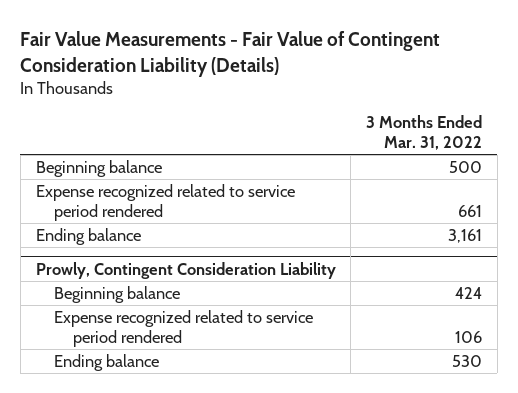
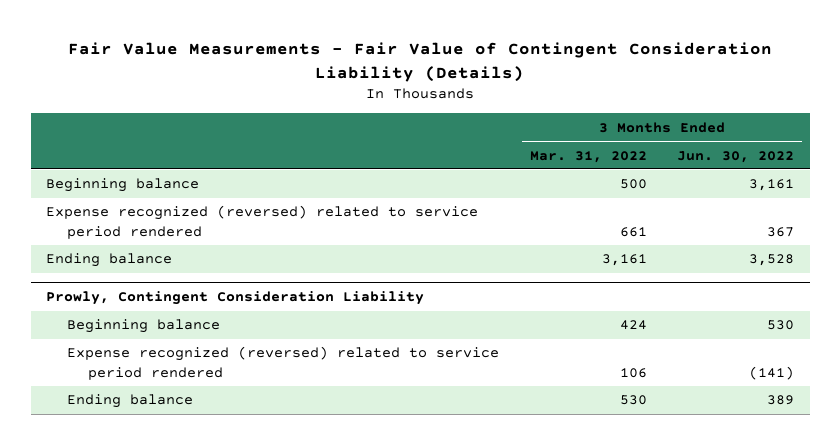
- | 3 Months Ended Mar. 31, 2022
+ | 3 Months Ended Mar. 31, 2022 | 3 Months Ended Jun. 30, 2022
- Expense recognized related to service period rendered | 661
+ Expense recognized (reversed) related to service period rendered | 661 | 367
@ Prowly, Contingent Consideration Liability
- Expense recognized related to service period rendered | 106
+ Expense recognized (reversed) related to service period rendered | 106 | (141)

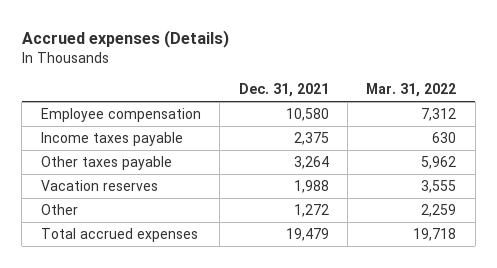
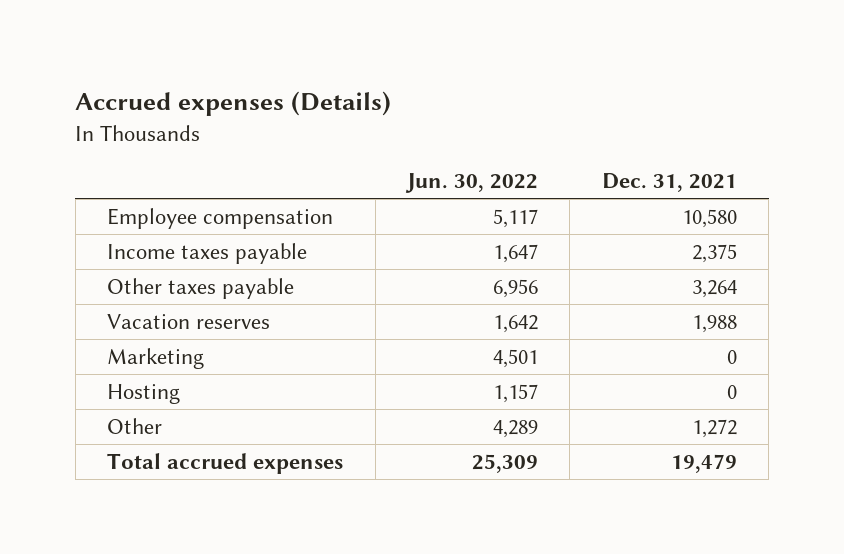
- | Dec. 31, 2021 | Mar. 31, 2022
+ | Jun. 30, 2022 | Dec. 31, 2021
+ Marketing | 4,501 | 0
+ Hosting | 1,157 | 0

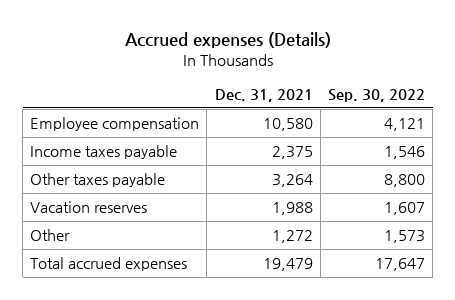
- | Jun. 30, 2022 | Dec. 31, 2021
+ | Dec. 31, 2021 | Sep. 30, 2022
- Marketing | 4,501 | 0
- Hosting | 1,157 | 0

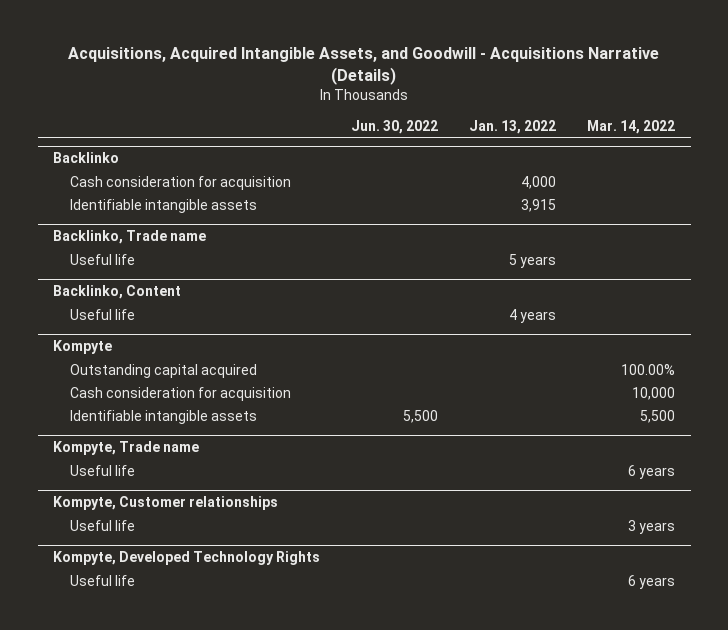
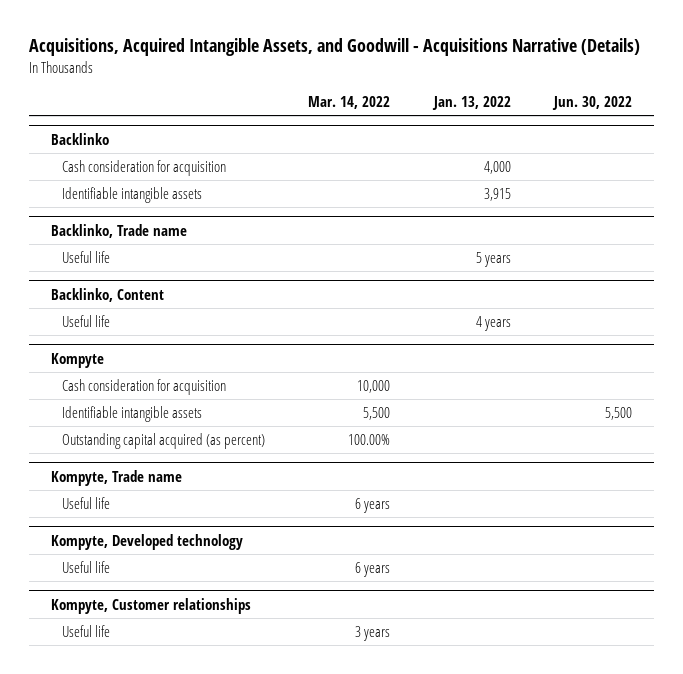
- | Jun. 30, 2022 | Jan. 13, 2022 | Mar. 14, 2022
+ | Mar. 14, 2022 | Jan. 13, 2022 | Jun. 30, 2022
@ Kompyte
- Outstanding capital acquired | | | 100.00%
+ Outstanding capital acquired (as percent) | 100.00% | |
+ Kompyte, Developed technology
+ Useful life | 6 years | |
- Kompyte, Developed Technology Rights
- Useful life | | | 6 years

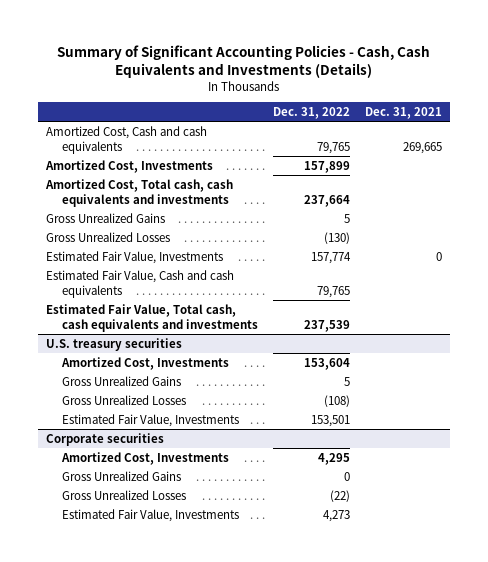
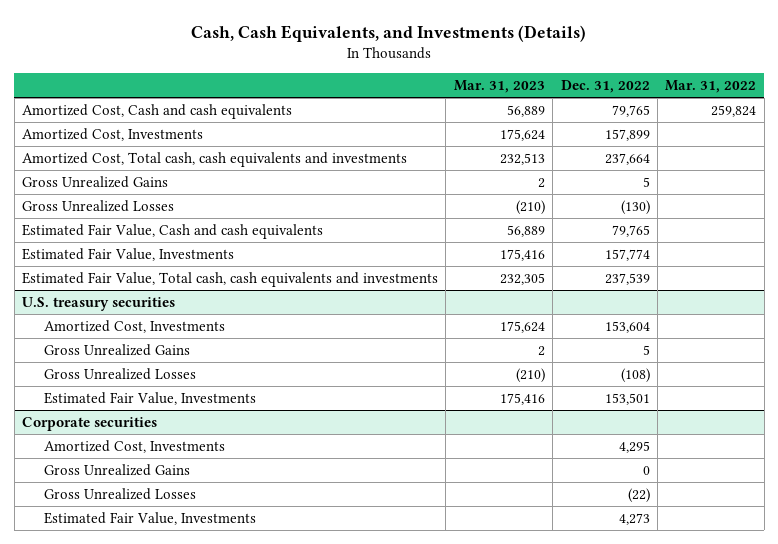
- Summary of Significant Accounting Policies - Cash, Cash Equivalents and Investments (Details)
+ Cash, Cash Equivalents, and Investments (Details)
- | Dec. 31, 2022 | Dec. 31, 2021
+ | Mar. 31, 2023 | Dec. 31, 2022 | Mar. 31, 2022
moved down: Estimated Fair Value, Investments | 175,416 | 157,774 |

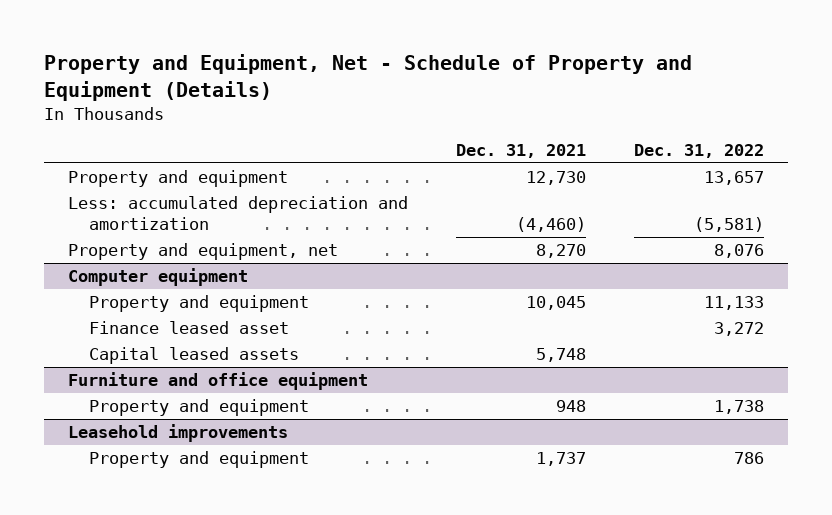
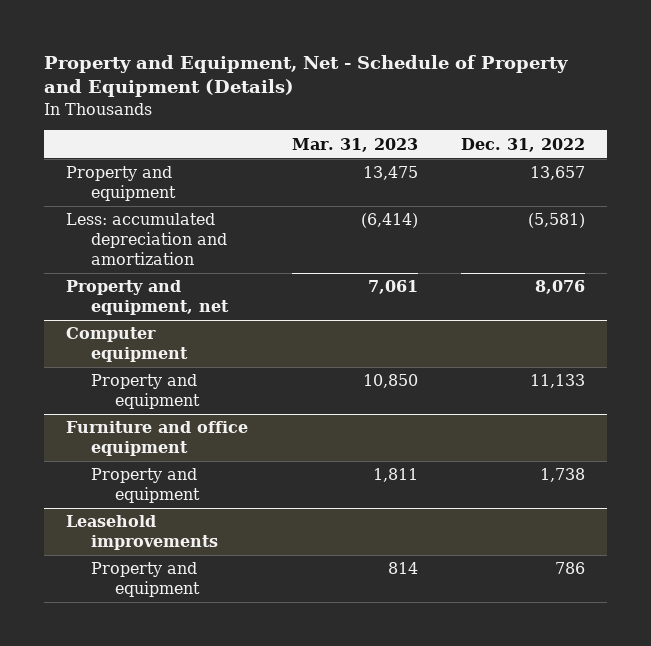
- | Dec. 31, 2021 | Dec. 31, 2022
+ | Mar. 31, 2023 | Dec. 31, 2022
@ Computer equipment
- Finance leased asset | | 3,272
- Capital leased assets | 5,748 |

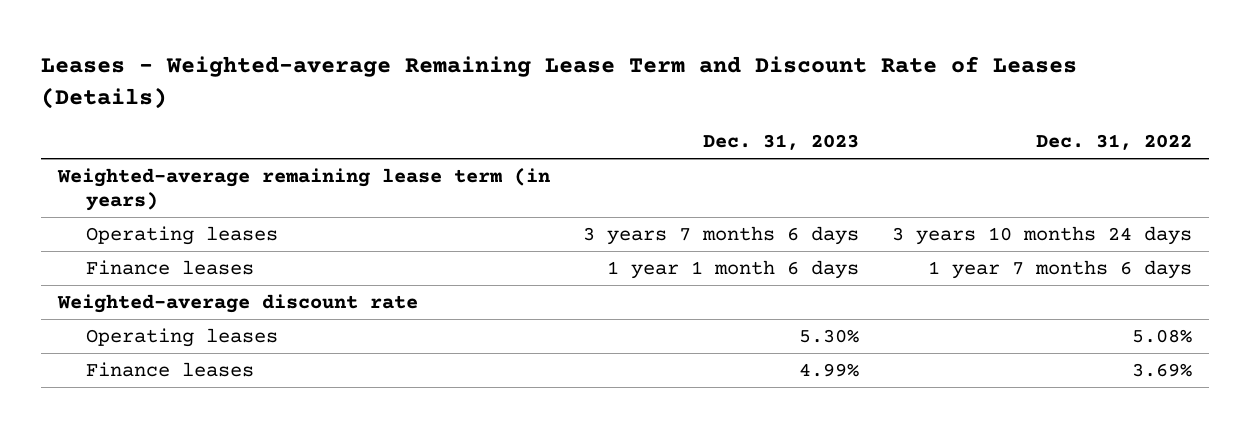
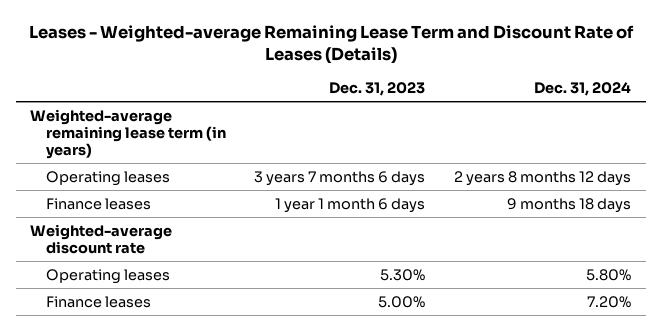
- | Dec. 31, 2023 | Dec. 31, 2022
+ | Dec. 31, 2023 | Dec. 31, 2024
- Finance leases | 4.99% | 3.69%
+ Finance leases | 5.00% | 7.20%

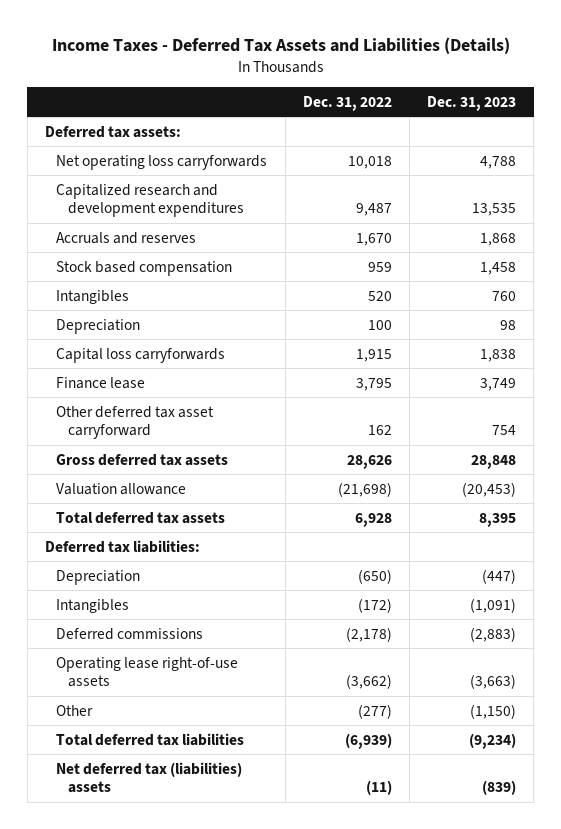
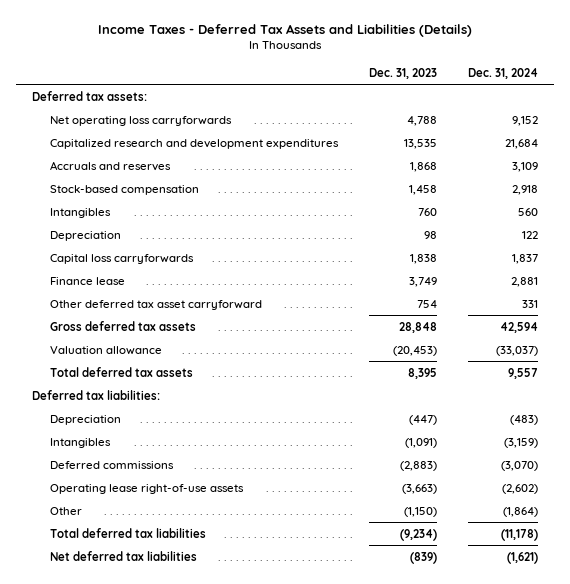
- | Dec. 31, 2022 | Dec. 31, 2023
+ | Dec. 31, 2023 | Dec. 31, 2024
- Stock based compensation | 959 | 1,458
+ Stock-based compensation | 1,458 | 2,918
- Net deferred tax (liabilities) assets | (11) | (839)
+ Net deferred tax liabilities | (839) | (1,621)

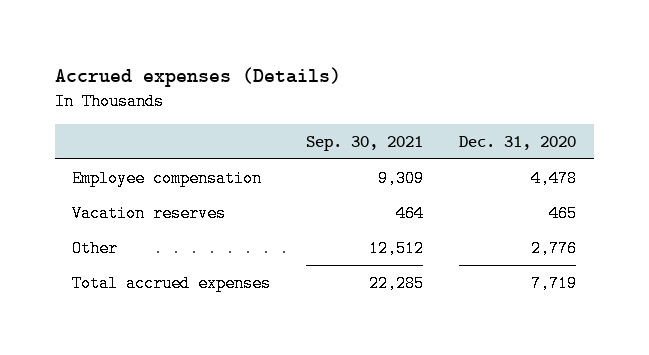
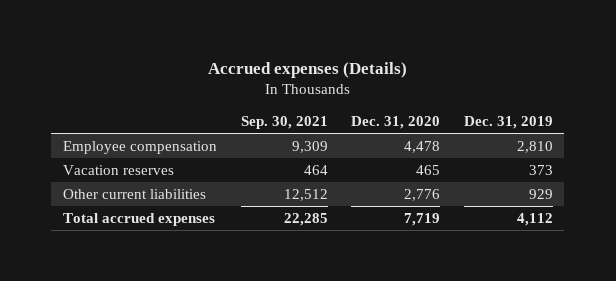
- | Sep. 30, 2021 | Dec. 31, 2020
+ | Sep. 30, 2021 | Dec. 31, 2020 | Dec. 31, 2019
- Other | 12,512 | 2,776
+ Other current liabilities | 12,512 | 2,776 | 929

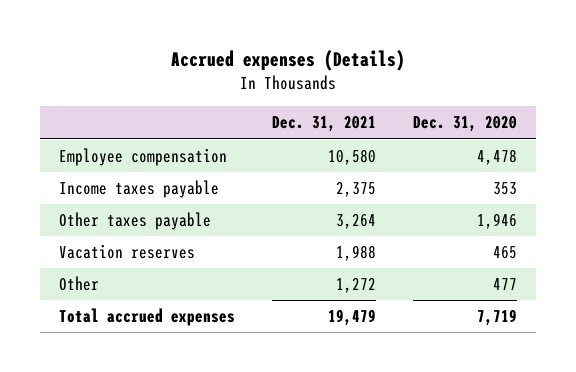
- | Sep. 30, 2021 | Dec. 31, 2020 | Dec. 31, 2019
+ | Dec. 31, 2021 | Dec. 31, 2020
+ Income taxes payable | 2,375 | 353
+ Other taxes payable | 3,264 | 1,946
- Other current liabilities | 12,512 | 2,776 | 929
+ Other | 1,272 | 477

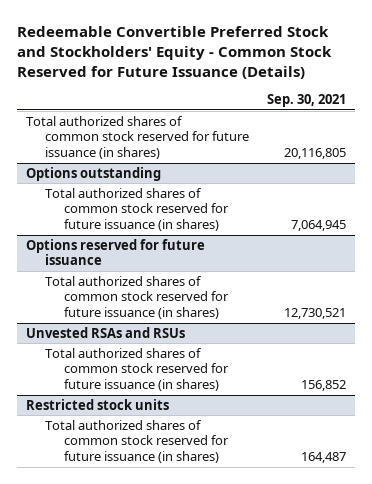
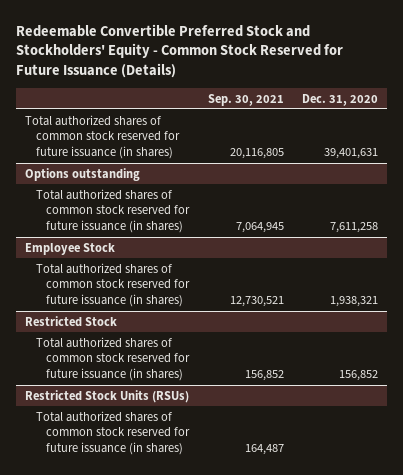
- | Sep. 30, 2021
+ | Sep. 30, 2021 | Dec. 31, 2020
- Options reserved for future issuance
+ Employee Stock
- Unvested RSAs and RSUs
+ Restricted Stock
- Restricted stock units
+ Restricted Stock Units (RSUs)

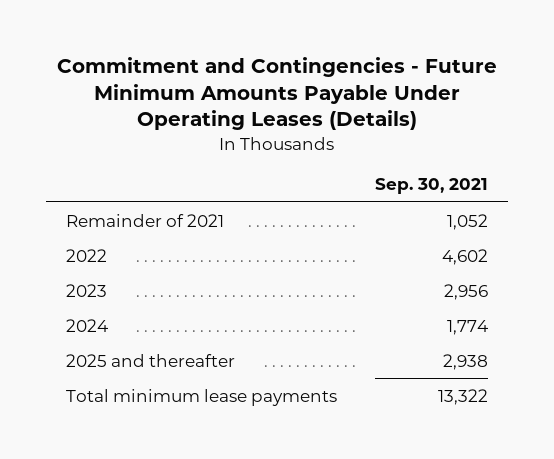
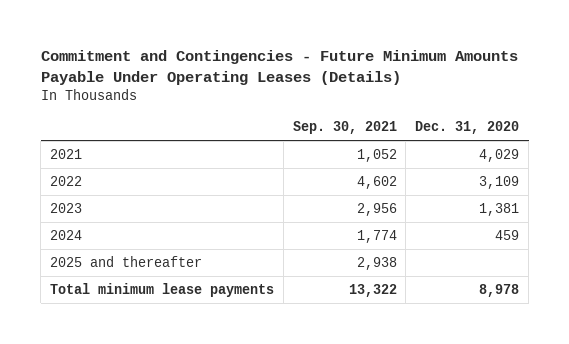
- | Sep. 30, 2021
+ | Sep. 30, 2021 | Dec. 31, 2020
- Remainder of 2021 | 1,052
+ 2021 | 1,052 | 4,029

